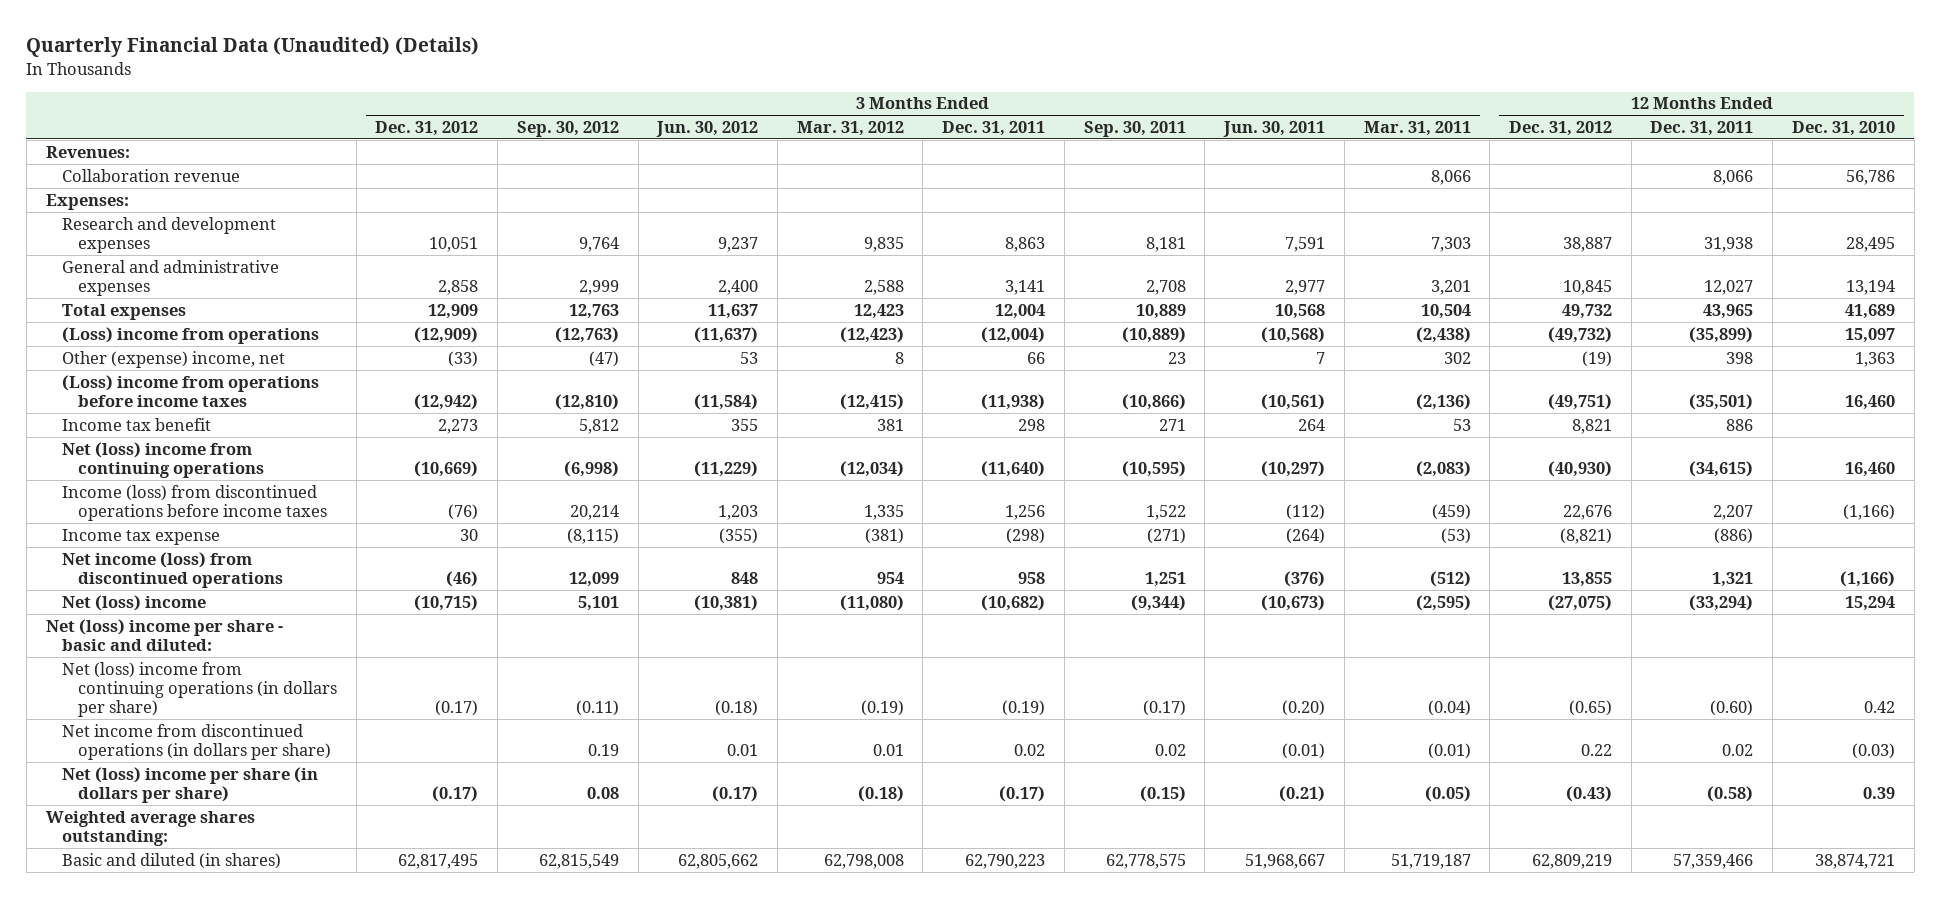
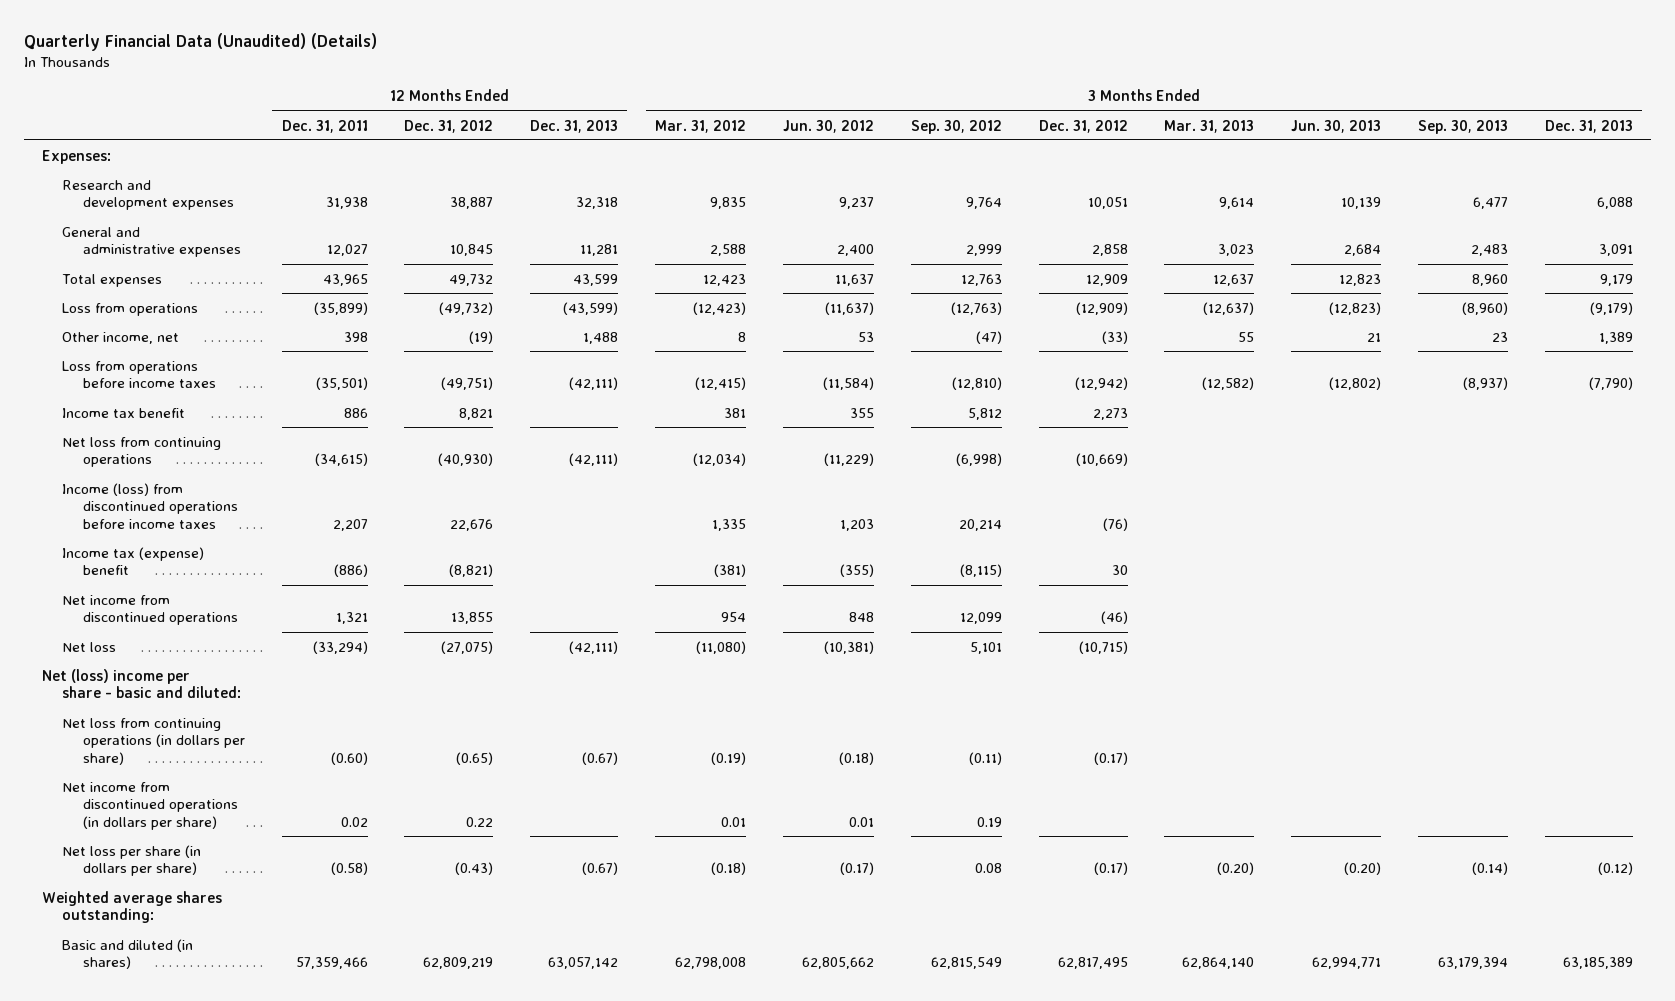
- | 3 Months Ended Dec. 31, 2012 | 3 Months Ended Sep. 30, 2012 | 3 Months Ended Jun. 30, 2012 | 3 Months Ended Mar. 31, 2012 | 3 Months Ended Dec. 31, 2011 | 3 Months Ended Sep. 30, 2011 | 3 Months Ended Jun. 30, 2011 | 3 Months Ended Mar. 31, 2011 | 12 Months Ended Dec. 31, 2012 | 12 Months Ended Dec. 31, 2011 | 12 Months Ended Dec. 31, 2010
+ | 12 Months Ended Dec. 31, 2011 | 12 Months Ended Dec. 31, 2012 | 12 Months Ended Dec. 31, 2013 | 3 Months Ended Mar. 31, 2012 | 3 Months Ended Jun. 30, 2012 | 3 Months Ended Sep. 30, 2012 | 3 Months Ended Dec. 31, 2012 | 3 Months Ended Mar. 31, 2013 | 3 Months Ended Jun. 30, 2013 | 3 Months Ended Sep. 30, 2013 | 3 Months Ended Dec. 31, 2013
- Revenues:
- Collaboration revenue | | | | | | | | 8,066 | | 8,066 | 56,786
- (Loss) income from operations | (12,909) | (12,763) | (11,637) | (12,423) | (12,004) | (10,889) | (10,568) | (2,438) | (49,732) | (35,899) | 15,097
- Other (expense) income, net | (33) | (47) | 53 | 8 | 66 | 23 | 7 | 302 | (19) | 398 | 1,363
- (Loss) income from operations before income taxes | (12,942) | (12,810) | (11,584) | (12,415) | (11,938) | (10,866) | (10,561) | (2,136) | (49,751) | (35,501) | 16,460
+ Loss from operations | (35,899) | (49,732) | (43,599) | (12,423) | (11,637) | (12,763) | (12,909) | (12,637) | (12,823) | (8,960) | (9,179)
+ Other income, net | 398 | (19) | 1,488 | 8 | 53 | (47) | (33) | 55 | 21 | 23 | 1,389
+ Loss from operations before income taxes | (35,501) | (49,751) | (42,111) | (12,415) | (11,584) | (12,810) | (12,942) | (12,582) | (12,802) | (8,937) | (7,790)
- Net (loss) income from continuing operations | (10,669) | (6,998) | (11,229) | (12,034) | (11,640) | (10,595) | (10,297) | (2,083) | (40,930) | (34,615) | 16,460
+ Net loss from continuing operations | (34,615) | (40,930) | (42,111) | (12,034) | (11,229) | (6,998) | (10,669) | | | |
- Income tax expense | 30 | (8,115) | (355) | (381) | (298) | (271) | (264) | (53) | (8,821) | (886) |
- Net income (loss) from discontinued operations | (46) | 12,099 | 848 | 954 | 958 | 1,251 | (376) | (512) | 13,855 | 1,321 | (1,166)
- Net (loss) income | (10,715) | 5,101 | (10,381) | (11,080) | (10,682) | (9,344) | (10,673) | (2,595) | (27,075) | (33,294) | 15,294
+ Income tax (expense) benefit | (886) | (8,821) | | (381) | (355) | (8,115) | 30 | | | |
+ Net income from discontinued operations | 1,321 | 13,855 | | 954 | 848 | 12,099 | (46) | | | |
+ Net loss | (33,294) | (27,075) | (42,111) | (11,080) | (10,381) | 5,101 | (10,715) | | | |
- Net (loss) income from continuing operations (in dollars per share) | (0.17) | (0.11) | (0.18) | (0.19) | (0.19) | (0.17) | (0.20) | (0.04) | (0.65) | (0.60) | 0.42
+ Net loss from continuing operations (in dollars per share) | (0.60) | (0.65) | (0.67) | (0.19) | (0.18) | (0.11) | (0.17) | | | |
- Net (loss) income per share (in dollars per share) | (0.17) | 0.08 | (0.17) | (0.18) | (0.17) | (0.15) | (0.21) | (0.05) | (0.43) | (0.58) | 0.39
+ Net loss per share (in dollars per share) | (0.58) | (0.43) | (0.67) | (0.18) | (0.17) | 0.08 | (0.17) | (0.20) | (0.20) | (0.14) | (0.12)

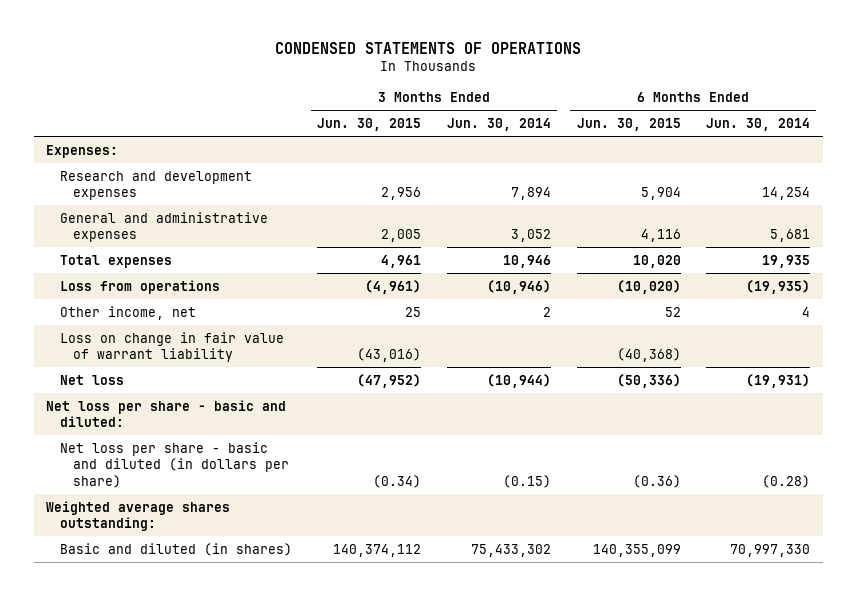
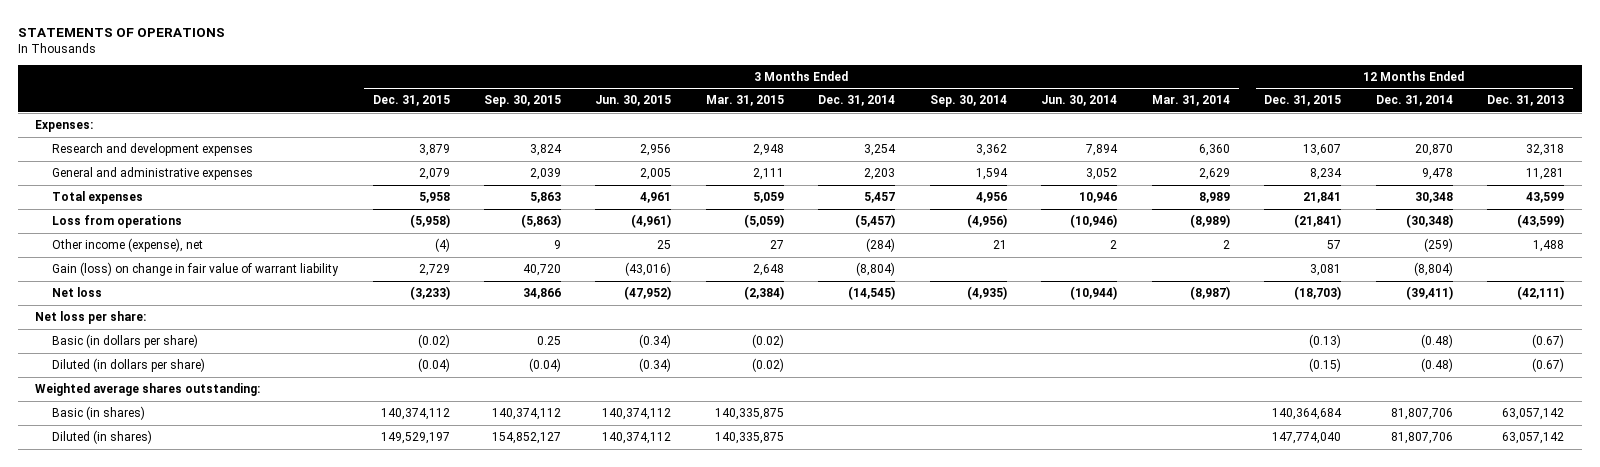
- CONDENSED STATEMENTS OF OPERATIONS
+ STATEMENTS OF OPERATIONS
- | 3 Months Ended Jun. 30, 2015 | 3 Months Ended Jun. 30, 2014 | 6 Months Ended Jun. 30, 2015 | 6 Months Ended Jun. 30, 2014
+ | 3 Months Ended Dec. 31, 2015 | 3 Months Ended Sep. 30, 2015 | 3 Months Ended Jun. 30, 2015 | 3 Months Ended Mar. 31, 2015 | 3 Months Ended Dec. 31, 2014 | 3 Months Ended Sep. 30, 2014 | 3 Months Ended Jun. 30, 2014 | 3 Months Ended Mar. 31, 2014 | 12 Months Ended Dec. 31, 2015 | 12 Months Ended Dec. 31, 2014 | 12 Months Ended Dec. 31, 2013
- Other income, net | 25 | 2 | 52 | 4
- Loss on change in fair value of warrant liability | (43,016) | | (40,368) |
+ Other income (expense), net | (4) | 9 | 25 | 27 | (284) | 21 | 2 | 2 | 57 | (259) | 1,488
+ Gain (loss) on change in fair value of warrant liability | 2,729 | 40,720 | (43,016) | 2,648 | (8,804) | | | | 3,081 | (8,804) |
- Net loss per share - basic and diluted:
- Net loss per share - basic and diluted (in dollars per share) | (0.34) | (0.15) | (0.36) | (0.28)
+ Net loss per share:
+ Basic (in dollars per share) | (0.02) | 0.25 | (0.34) | (0.02) | | | | | (0.13) | (0.48) | (0.67)
+ Diluted (in dollars per share) | (0.04) | (0.04) | (0.34) | (0.02) | | | | | (0.15) | (0.48) | (0.67)
- Basic and diluted (in shares) | 140,374,112 | 75,433,302 | 140,355,099 | 70,997,330
+ Basic (in shares) | 140,374,112 | 140,374,112 | 140,374,112 | 140,335,875 | | | | | 140,364,684 | 81,807,706 | 63,057,142
+ Diluted (in shares) | 149,529,197 | 154,852,127 | 140,374,112 | 140,335,875 | | | | | 147,774,040 | 81,807,706 | 63,057,142

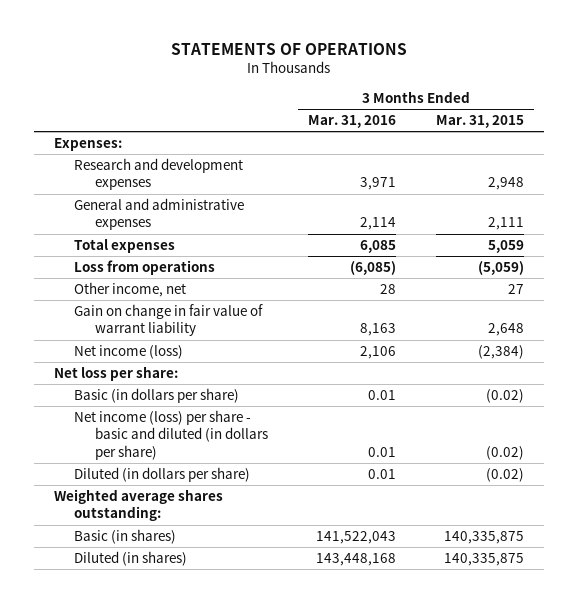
- | 3 Months Ended Dec. 31, 2015 | 3 Months Ended Sep. 30, 2015 | 3 Months Ended Jun. 30, 2015 | 3 Months Ended Mar. 31, 2015 | 3 Months Ended Dec. 31, 2014 | 3 Months Ended Sep. 30, 2014 | 3 Months Ended Jun. 30, 2014 | 3 Months Ended Mar. 31, 2014 | 12 Months Ended Dec. 31, 2015 | 12 Months Ended Dec. 31, 2014 | 12 Months Ended Dec. 31, 2013
+ | 3 Months Ended Mar. 31, 2016 | 3 Months Ended Mar. 31, 2015
- Other income (expense), net | (4) | 9 | 25 | 27 | (284) | 21 | 2 | 2 | 57 | (259) | 1,488
- Gain (loss) on change in fair value of warrant liability | 2,729 | 40,720 | (43,016) | 2,648 | (8,804) | | | | 3,081 | (8,804) |
- Net loss | (3,233) | 34,866 | (47,952) | (2,384) | (14,545) | (4,935) | (10,944) | (8,987) | (18,703) | (39,411) | (42,111)
+ Other income, net | 28 | 27
+ Gain on change in fair value of warrant liability | 8,163 | 2,648
+ Net income (loss) | 2,106 | (2,384)
+ Net income (loss) per share - basic and diluted (in dollars per share) | 0.01 | (0.02)

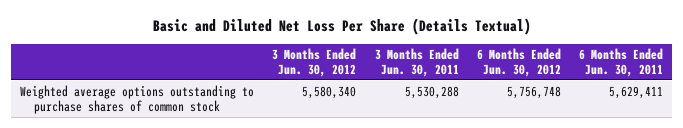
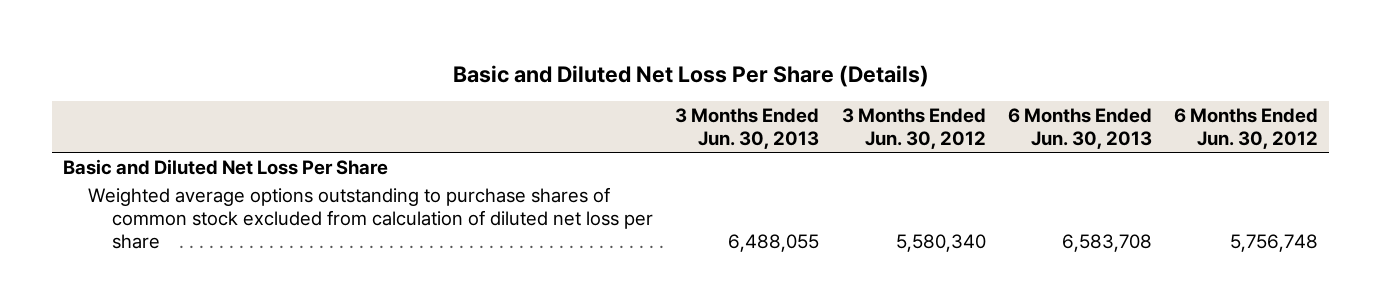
- Basic and Diluted Net Loss Per Share (Details Textual)
+ Basic and Diluted Net Loss Per Share (Details)
- | 3 Months Ended Jun. 30, 2012 | 3 Months Ended Jun. 30, 2011 | 6 Months Ended Jun. 30, 2012 | 6 Months Ended Jun. 30, 2011
+ | 3 Months Ended Jun. 30, 2013 | 3 Months Ended Jun. 30, 2012 | 6 Months Ended Jun. 30, 2013 | 6 Months Ended Jun. 30, 2012
- Weighted average options outstanding to purchase shares of common stock | 5,580,340 | 5,530,288 | 5,756,748 | 5,629,411
+ Basic and Diluted Net Loss Per Share
+ Weighted average options outstanding to purchase shares of common stock excluded from calculation of diluted net loss per share | 6,488,055 | 5,580,340 | 6,583,708 | 5,756,748

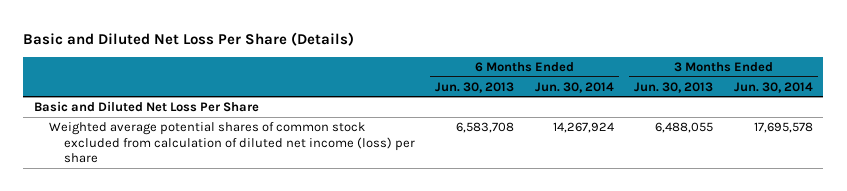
- | 3 Months Ended Jun. 30, 2013 | 3 Months Ended Jun. 30, 2012 | 6 Months Ended Jun. 30, 2013 | 6 Months Ended Jun. 30, 2012
+ | 6 Months Ended Jun. 30, 2013 | 6 Months Ended Jun. 30, 2014 | 3 Months Ended Jun. 30, 2013 | 3 Months Ended Jun. 30, 2014
- Weighted average options outstanding to purchase shares of common stock excluded from calculation of diluted net loss per share | 6,488,055 | 5,580,340 | 6,583,708 | 5,756,748
+ Weighted average potential shares of common stock excluded from calculation of diluted net income (loss) per share | 6,583,708 | 14,267,924 | 6,488,055 | 17,695,578

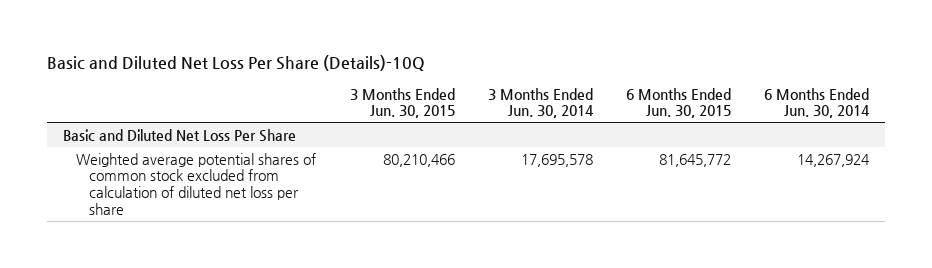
- Basic and Diluted Net Loss Per Share (Details)
+ Basic and Diluted Net Loss Per Share (Details)-10Q
- | 6 Months Ended Jun. 30, 2013 | 6 Months Ended Jun. 30, 2014 | 3 Months Ended Jun. 30, 2013 | 3 Months Ended Jun. 30, 2014
+ | 3 Months Ended Jun. 30, 2015 | 3 Months Ended Jun. 30, 2014 | 6 Months Ended Jun. 30, 2015 | 6 Months Ended Jun. 30, 2014
- Weighted average potential shares of common stock excluded from calculation of diluted net income (loss) per share | 6,583,708 | 14,267,924 | 6,488,055 | 17,695,578
+ Weighted average potential shares of common stock excluded from calculation of diluted net loss per share | 80,210,466 | 17,695,578 | 81,645,772 | 14,267,924

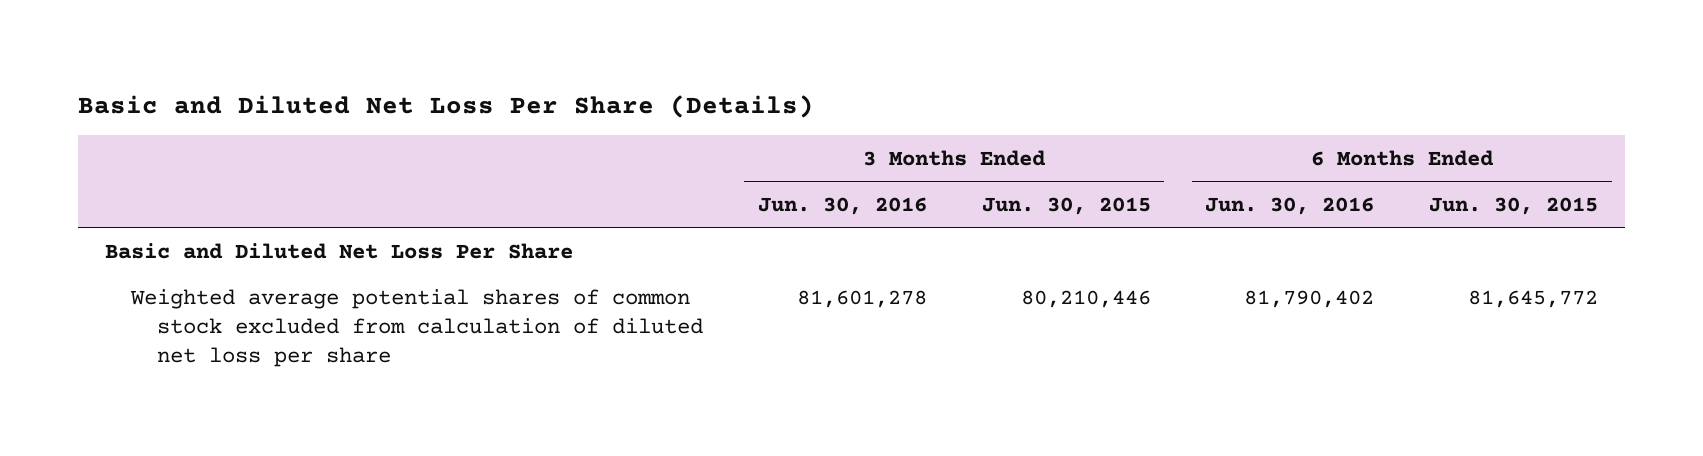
- Basic and Diluted Net Loss Per Share (Details)-10Q
+ Basic and Diluted Net Loss Per Share (Details)
- | 3 Months Ended Jun. 30, 2015 | 3 Months Ended Jun. 30, 2014 | 6 Months Ended Jun. 30, 2015 | 6 Months Ended Jun. 30, 2014
+ | 3 Months Ended Jun. 30, 2016 | 3 Months Ended Jun. 30, 2015 | 6 Months Ended Jun. 30, 2016 | 6 Months Ended Jun. 30, 2015
- Weighted average potential shares of common stock excluded from calculation of diluted net loss per share | 80,210,466 | 17,695,578 | 81,645,772 | 14,267,924
+ Weighted average potential shares of common stock excluded from calculation of diluted net loss per share | 81,601,278 | 80,210,446 | 81,790,402 | 81,645,772

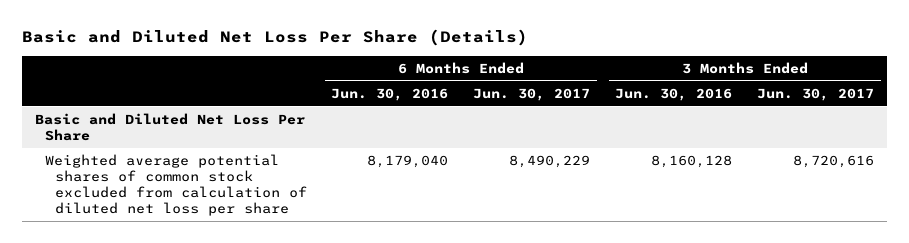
- | 3 Months Ended Jun. 30, 2016 | 3 Months Ended Jun. 30, 2015 | 6 Months Ended Jun. 30, 2016 | 6 Months Ended Jun. 30, 2015
+ | 6 Months Ended Jun. 30, 2016 | 6 Months Ended Jun. 30, 2017 | 3 Months Ended Jun. 30, 2016 | 3 Months Ended Jun. 30, 2017
- Weighted average potential shares of common stock excluded from calculation of diluted net loss per share | 81,601,278 | 80,210,446 | 81,790,402 | 81,645,772
+ Weighted average potential shares of common stock excluded from calculation of diluted net loss per share | 8,179,040 | 8,490,229 | 8,160,128 | 8,720,616

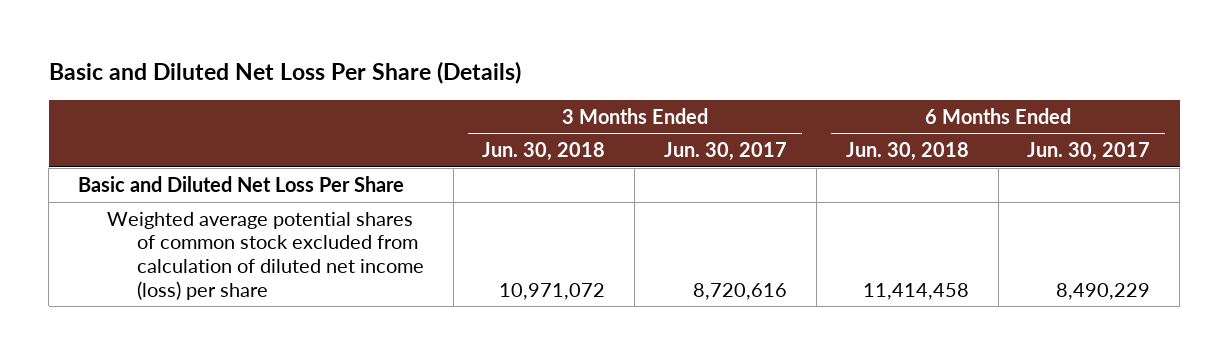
- | 6 Months Ended Jun. 30, 2016 | 6 Months Ended Jun. 30, 2017 | 3 Months Ended Jun. 30, 2016 | 3 Months Ended Jun. 30, 2017
+ | 3 Months Ended Jun. 30, 2018 | 3 Months Ended Jun. 30, 2017 | 6 Months Ended Jun. 30, 2018 | 6 Months Ended Jun. 30, 2017
- Weighted average potential shares of common stock excluded from calculation of diluted net loss per share | 8,179,040 | 8,490,229 | 8,160,128 | 8,720,616
+ Weighted average potential shares of common stock excluded from calculation of diluted net income (loss) per share | 10,971,072 | 8,720,616 | 11,414,458 | 8,490,229

